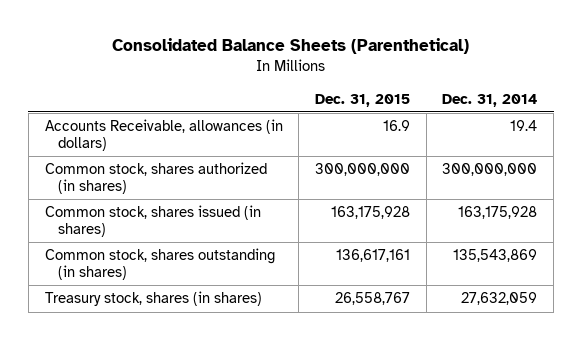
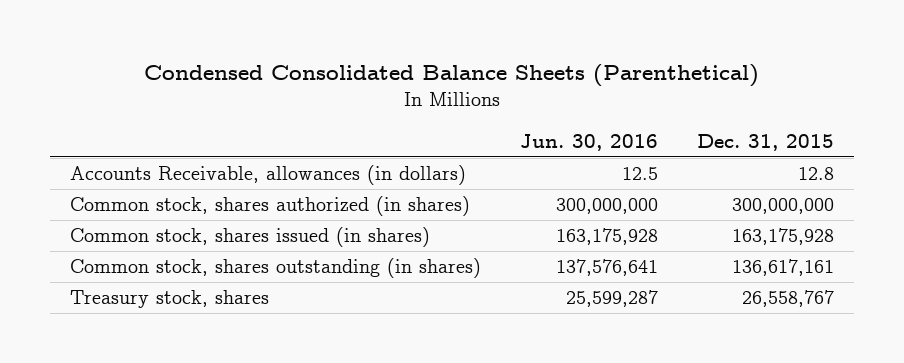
- Consolidated Balance Sheets (Parenthetical)
+ Condensed Consolidated Balance Sheets (Parenthetical)
- | Dec. 31, 2015 | Dec. 31, 2014
+ | Jun. 30, 2016 | Dec. 31, 2015
- Accounts Receivable, allowances (in dollars) | 16.9 | 19.4
+ Accounts Receivable, allowances (in dollars) | 12.5 | 12.8
- Treasury stock, shares (in shares) | 26,558,767 | 27,632,059
+ Treasury stock, shares | 25,599,287 | 26,558,767

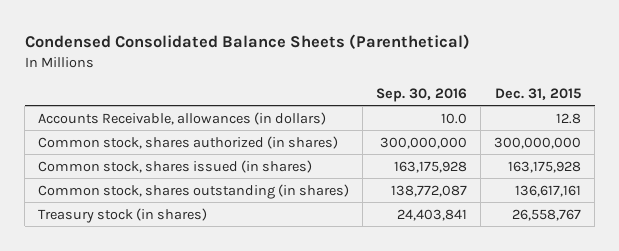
- | Jun. 30, 2016 | Dec. 31, 2015
+ | Sep. 30, 2016 | Dec. 31, 2015
- Treasury stock, shares | 25,599,287 | 26,558,767
+ Treasury stock (in shares) | 24,403,841 | 26,558,767

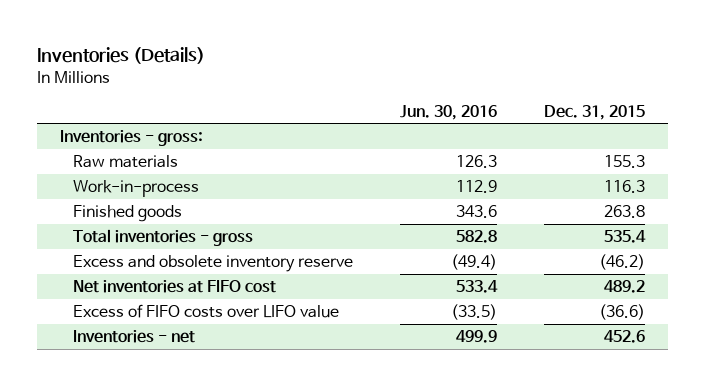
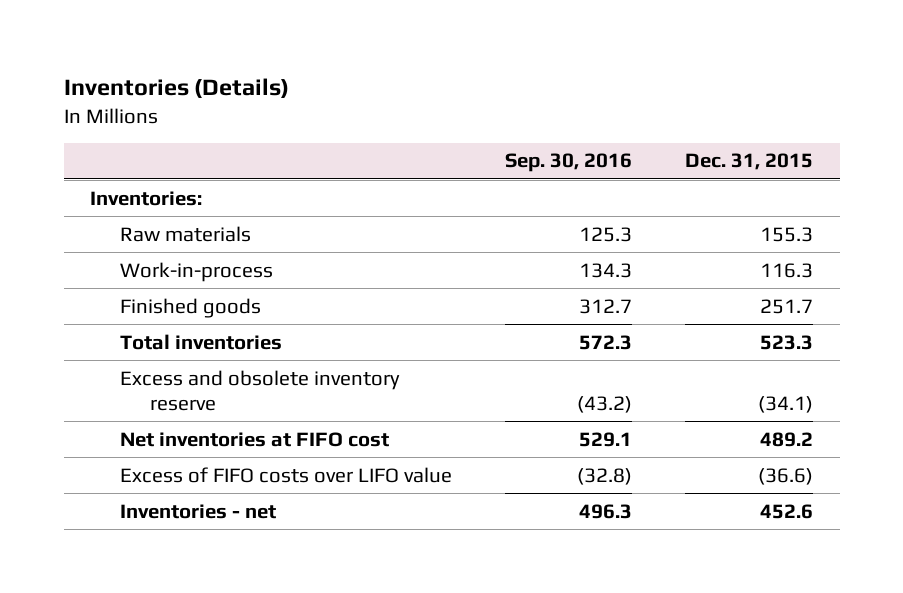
- | Jun. 30, 2016 | Dec. 31, 2015
+ | Sep. 30, 2016 | Dec. 31, 2015
- Inventories - gross:
+ Inventories:
- Finished goods | 343.6 | 263.8
- Total inventories - gross | 582.8 | 535.4
- Excess and obsolete inventory reserve | (49.4) | (46.2)
+ Finished goods | 312.7 | 251.7
+ Total inventories | 572.3 | 523.3
+ Excess and obsolete inventory reserve | (43.2) | (34.1)

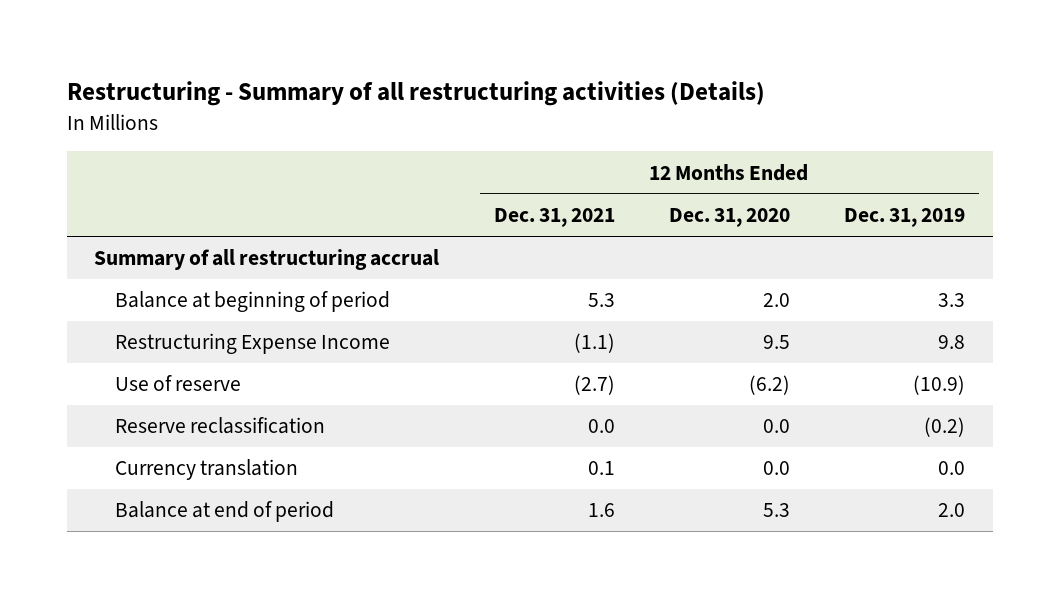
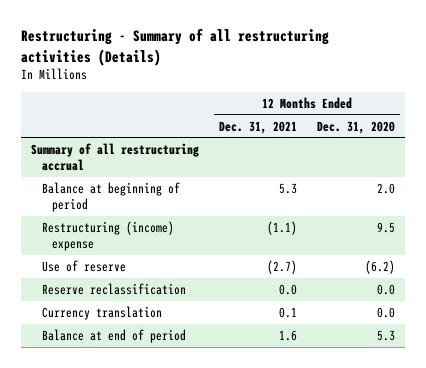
- | 12 Months Ended Dec. 31, 2021 | 12 Months Ended Dec. 31, 2020 | 12 Months Ended Dec. 31, 2019
+ | 12 Months Ended Dec. 31, 2021 | 12 Months Ended Dec. 31, 2020
- Restructuring Expense Income | (1.1) | 9.5 | 9.8
+ Restructuring (income) expense | (1.1) | 9.5

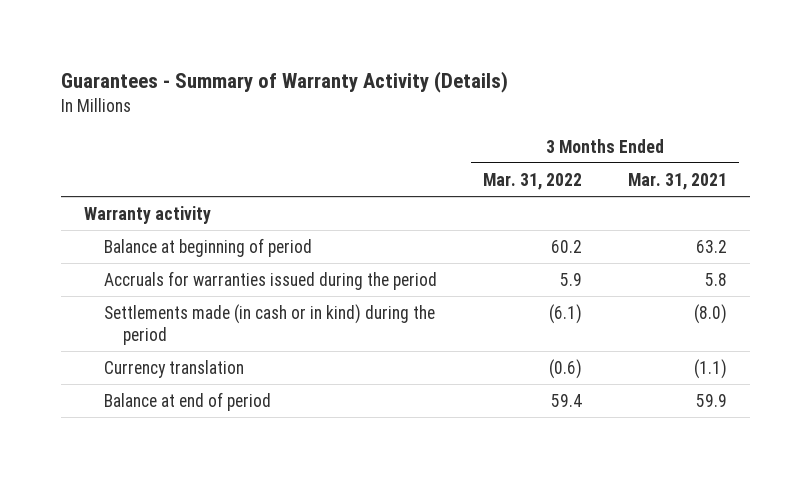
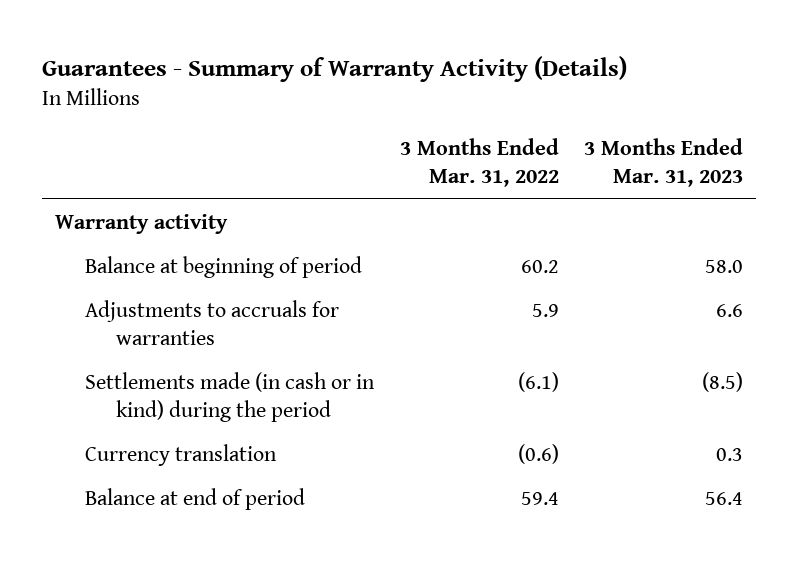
- | 3 Months Ended Mar. 31, 2022 | 3 Months Ended Mar. 31, 2021
+ | 3 Months Ended Mar. 31, 2022 | 3 Months Ended Mar. 31, 2023
- Accruals for warranties issued during the period | 5.9 | 5.8
+ Adjustments to accruals for warranties | 5.9 | 6.6

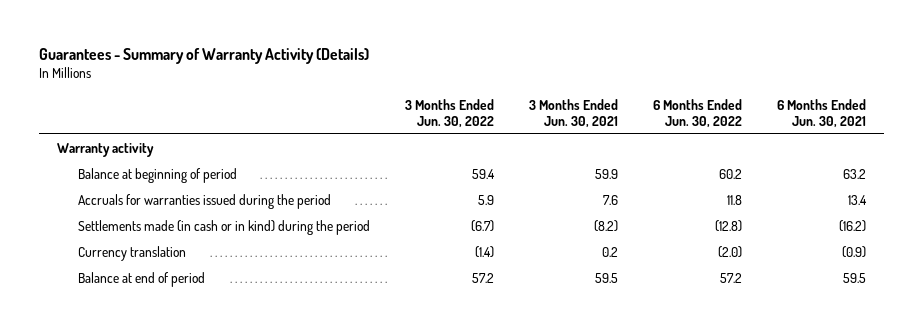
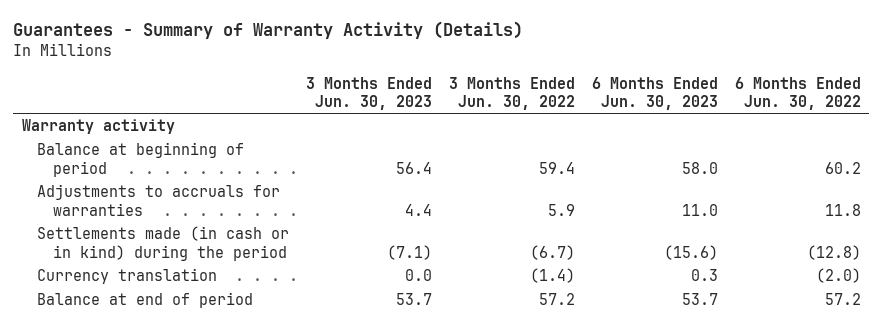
- | 3 Months Ended Jun. 30, 2022 | 3 Months Ended Jun. 30, 2021 | 6 Months Ended Jun. 30, 2022 | 6 Months Ended Jun. 30, 2021
+ | 3 Months Ended Jun. 30, 2023 | 3 Months Ended Jun. 30, 2022 | 6 Months Ended Jun. 30, 2023 | 6 Months Ended Jun. 30, 2022
- Accruals for warranties issued during the period | 5.9 | 7.6 | 11.8 | 13.4
+ Adjustments to accruals for warranties | 4.4 | 5.9 | 11.0 | 11.8

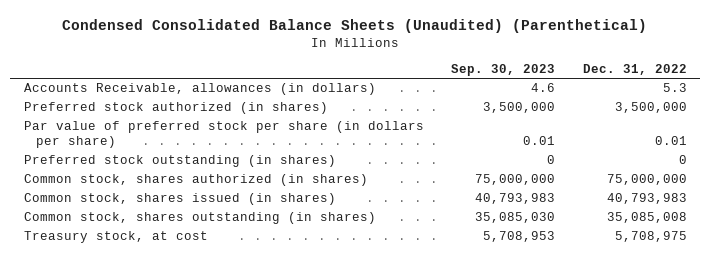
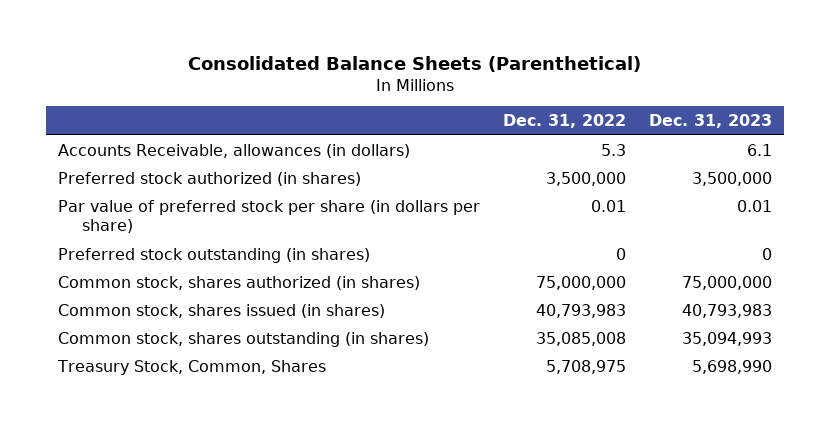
- Condensed Consolidated Balance Sheets (Unaudited) (Parenthetical)
+ Consolidated Balance Sheets (Parenthetical)
- | Sep. 30, 2023 | Dec. 31, 2022
+ | Dec. 31, 2022 | Dec. 31, 2023
- Treasury stock, at cost | 5,708,953 | 5,708,975
+ Treasury Stock, Common, Shares | 5,708,975 | 5,698,990

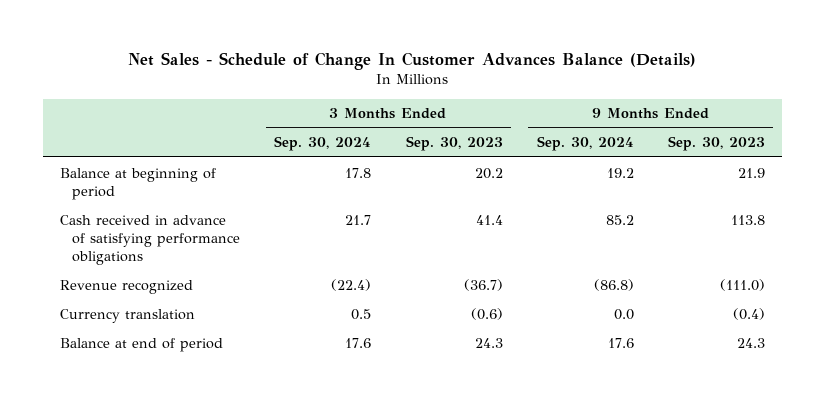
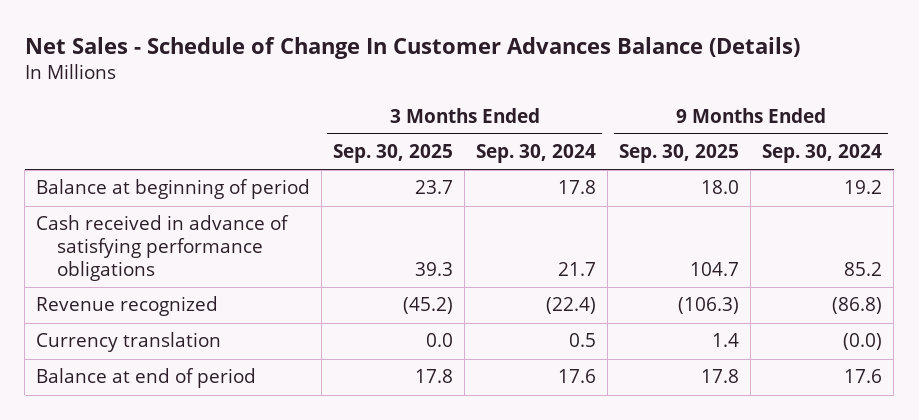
- | 3 Months Ended Sep. 30, 2024 | 3 Months Ended Sep. 30, 2023 | 9 Months Ended Sep. 30, 2024 | 9 Months Ended Sep. 30, 2023
+ | 3 Months Ended Sep. 30, 2025 | 3 Months Ended Sep. 30, 2024 | 9 Months Ended Sep. 30, 2025 | 9 Months Ended Sep. 30, 2024
- Currency translation | 0.5 | (0.6) | 0.0 | (0.4)
+ Currency translation | 0.0 | 0.5 | 1.4 | (0.0)

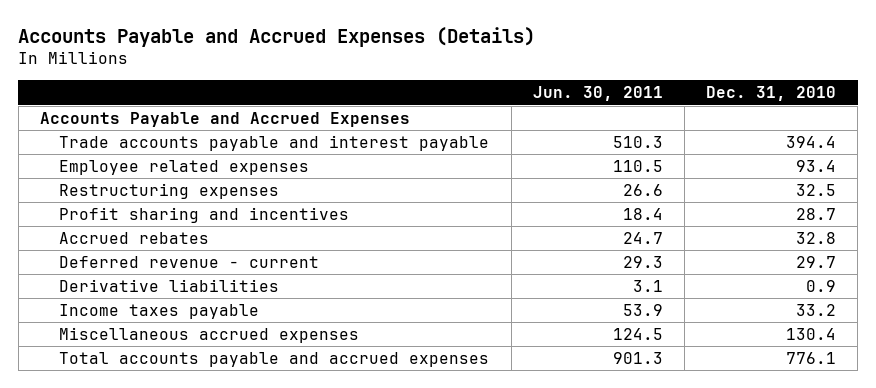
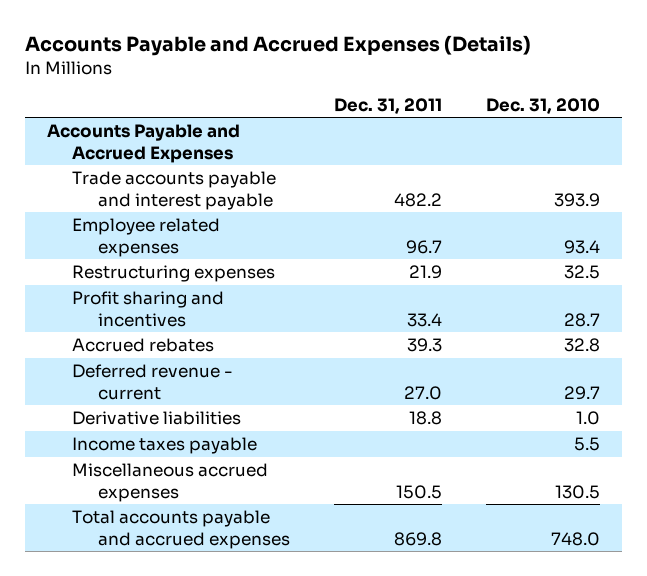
- | Jun. 30, 2011 | Dec. 31, 2010
+ | Dec. 31, 2011 | Dec. 31, 2010
- Trade accounts payable and interest payable | 510.3 | 394.4
+ Trade accounts payable and interest payable | 482.2 | 393.9
- Derivative liabilities | 3.1 | 0.9
- Income taxes payable | 53.9 | 33.2
- Miscellaneous accrued expenses | 124.5 | 130.4
- Total accounts payable and accrued expenses | 901.3 | 776.1
+ Derivative liabilities | 18.8 | 1.0
+ Income taxes payable | | 5.5
+ Miscellaneous accrued expenses | 150.5 | 130.5
+ Total accounts payable and accrued expenses | 869.8 | 748.0

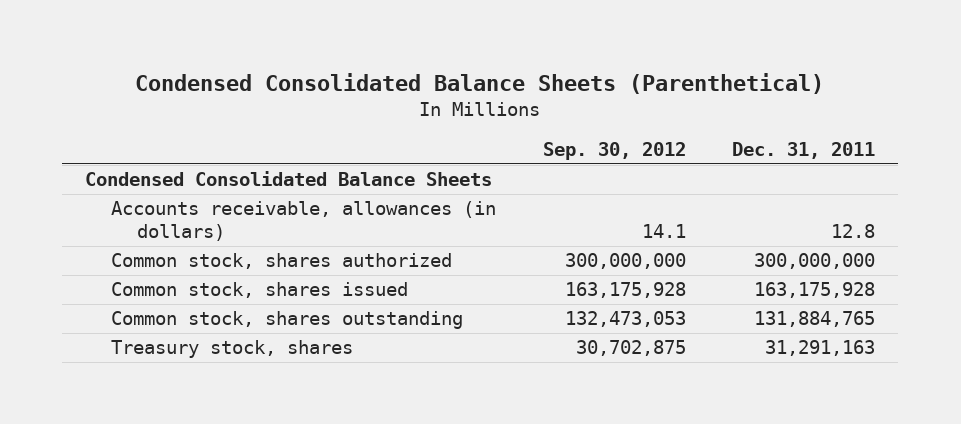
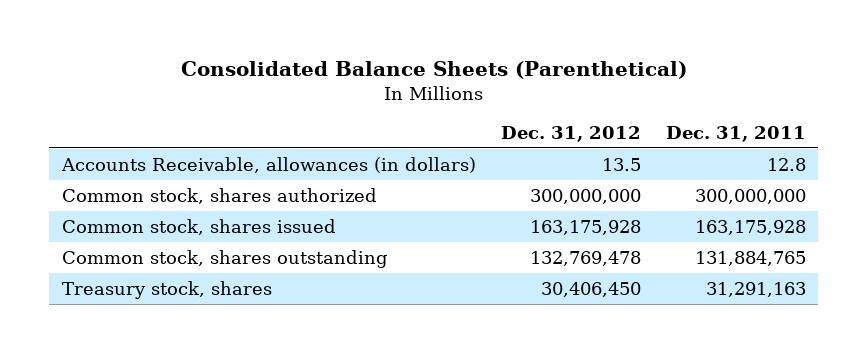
- Condensed Consolidated Balance Sheets (Parenthetical)
+ Consolidated Balance Sheets (Parenthetical)
- | Sep. 30, 2012 | Dec. 31, 2011
+ | Dec. 31, 2012 | Dec. 31, 2011
- Condensed Consolidated Balance Sheets
- Accounts receivable, allowances (in dollars) | 14.1 | 12.8
+ Accounts Receivable, allowances (in dollars) | 13.5 | 12.8

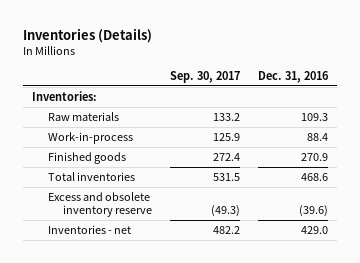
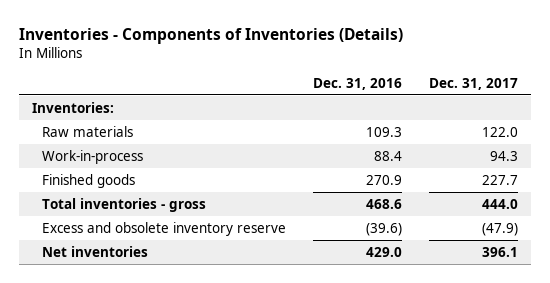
- Inventories (Details)
+ Inventories - Components of Inventories (Details)
- | Sep. 30, 2017 | Dec. 31, 2016
+ | Dec. 31, 2016 | Dec. 31, 2017
- Total inventories | 531.5 | 468.6
+ Total inventories - gross | 468.6 | 444.0
- Inventories - net | 482.2 | 429.0
+ Net inventories | 429.0 | 396.1

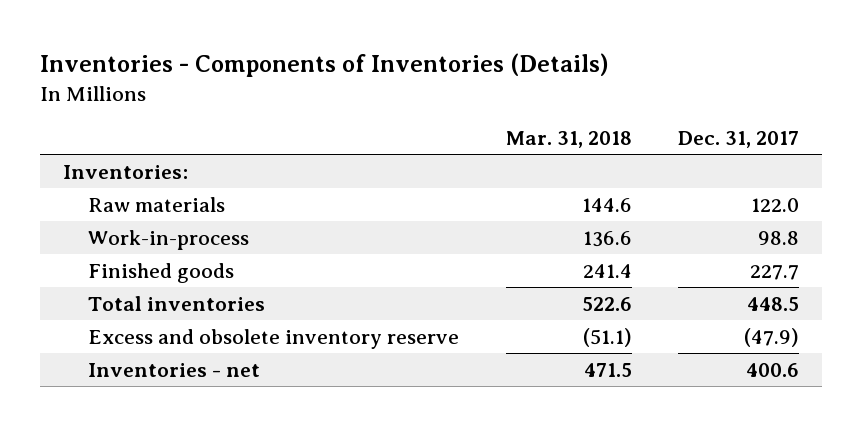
- | Dec. 31, 2016 | Dec. 31, 2017
+ | Mar. 31, 2018 | Dec. 31, 2017
- Work-in-process | 88.4 | 94.3
+ Work-in-process | 136.6 | 98.8
- Total inventories - gross | 468.6 | 444.0
+ Total inventories | 522.6 | 448.5
- Net inventories | 429.0 | 396.1
+ Inventories - net | 471.5 | 400.6

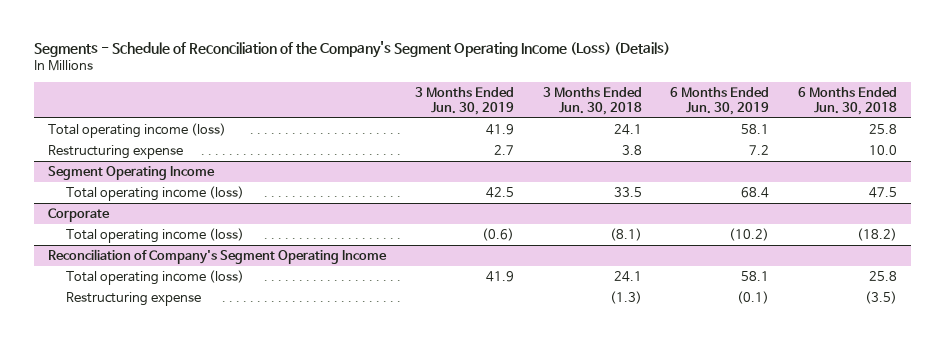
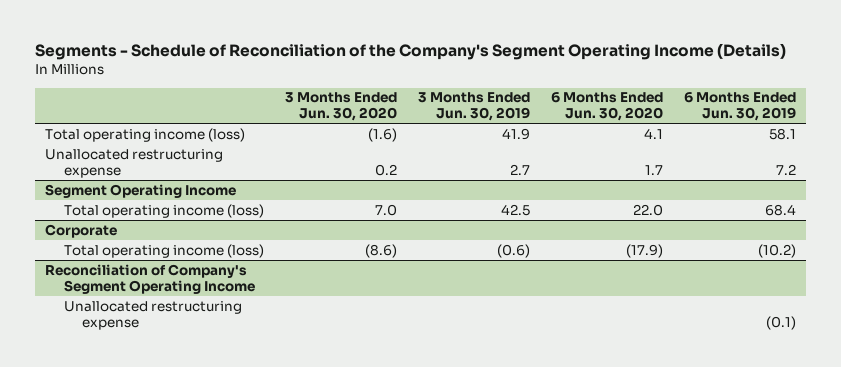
- Segments - Schedule of Reconciliation of the Company's Segment Operating Income (Loss) (Details)
+ Segments - Schedule of Reconciliation of the Company's Segment Operating Income (Details)
- | 3 Months Ended Jun. 30, 2019 | 3 Months Ended Jun. 30, 2018 | 6 Months Ended Jun. 30, 2019 | 6 Months Ended Jun. 30, 2018
+ | 3 Months Ended Jun. 30, 2020 | 3 Months Ended Jun. 30, 2019 | 6 Months Ended Jun. 30, 2020 | 6 Months Ended Jun. 30, 2019
- Restructuring expense | 2.7 | 3.8 | 7.2 | 10.0
+ Unallocated restructuring expense | 0.2 | 2.7 | 1.7 | 7.2
@ Reconciliation of Company's Segment Operating Income
- Total operating income (loss) | 41.9 | 24.1 | 58.1 | 25.8
- Restructuring expense | | (1.3) | (0.1) | (3.5)
+ Unallocated restructuring expense | | | | (0.1)

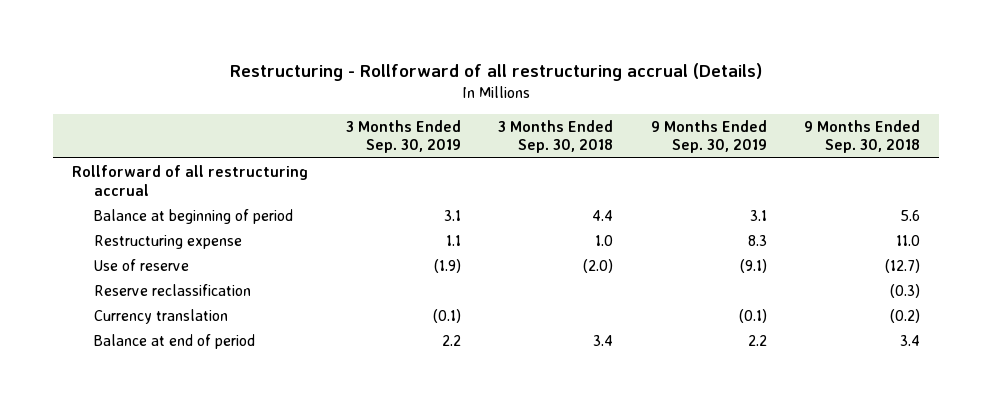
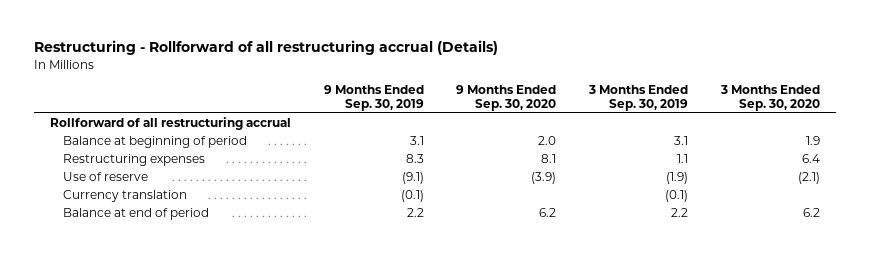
- | 3 Months Ended Sep. 30, 2019 | 3 Months Ended Sep. 30, 2018 | 9 Months Ended Sep. 30, 2019 | 9 Months Ended Sep. 30, 2018
+ | 9 Months Ended Sep. 30, 2019 | 9 Months Ended Sep. 30, 2020 | 3 Months Ended Sep. 30, 2019 | 3 Months Ended Sep. 30, 2020
- Restructuring expense | 1.1 | 1.0 | 8.3 | 11.0
+ Restructuring expenses | 8.3 | 8.1 | 1.1 | 6.4
- Reserve reclassification | | | | (0.3)

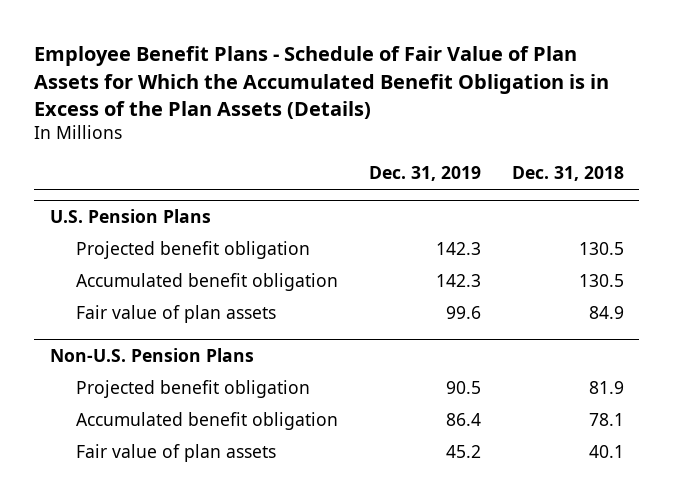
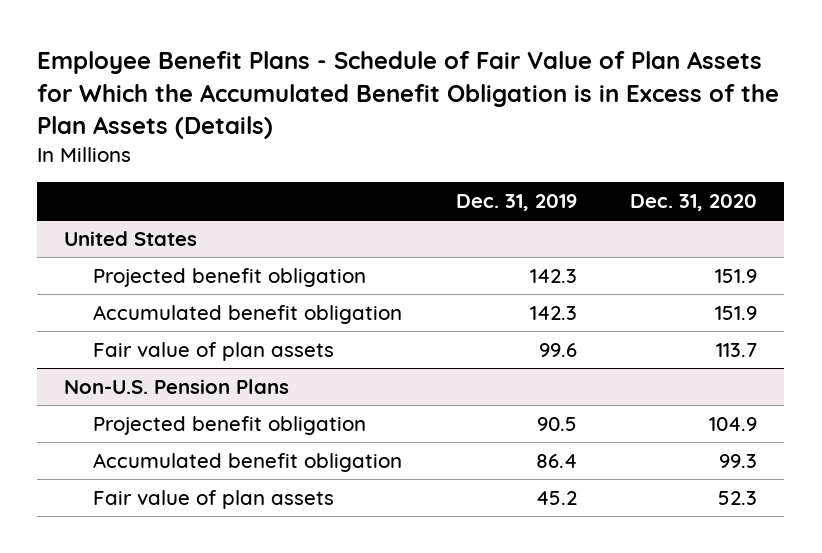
- | Dec. 31, 2019 | Dec. 31, 2018
+ | Dec. 31, 2019 | Dec. 31, 2020
- U.S. Pension Plans
+ United States

